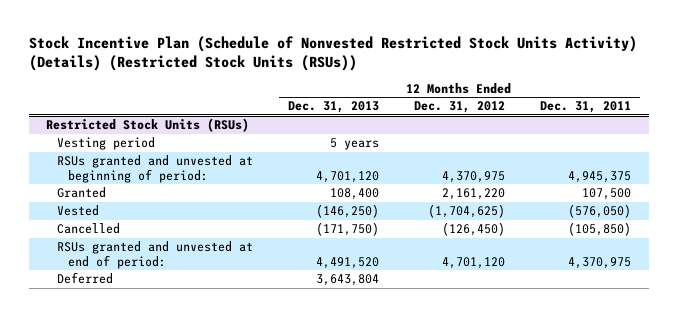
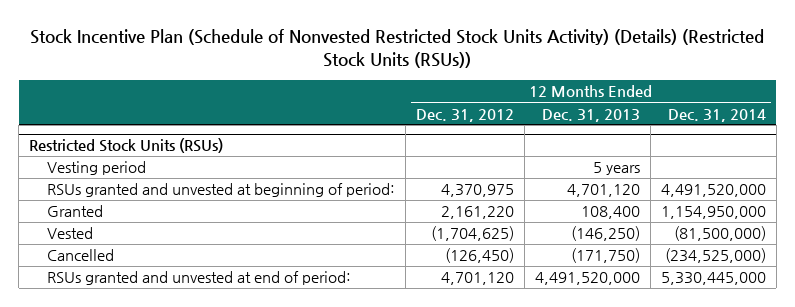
- | 12 Months Ended Dec. 31, 2013 | 12 Months Ended Dec. 31, 2012 | 12 Months Ended Dec. 31, 2011
+ | 12 Months Ended Dec. 31, 2012 | 12 Months Ended Dec. 31, 2013 | 12 Months Ended Dec. 31, 2014
@ Restricted Stock Units (RSUs)
- RSUs granted and unvested at end of period: | 4,491,520 | 4,701,120 | 4,370,975
- Deferred | 3,643,804 | |
+ RSUs granted and unvested at end of period: | 4,701,120 | 4,491,520,000 | 5,330,445,000

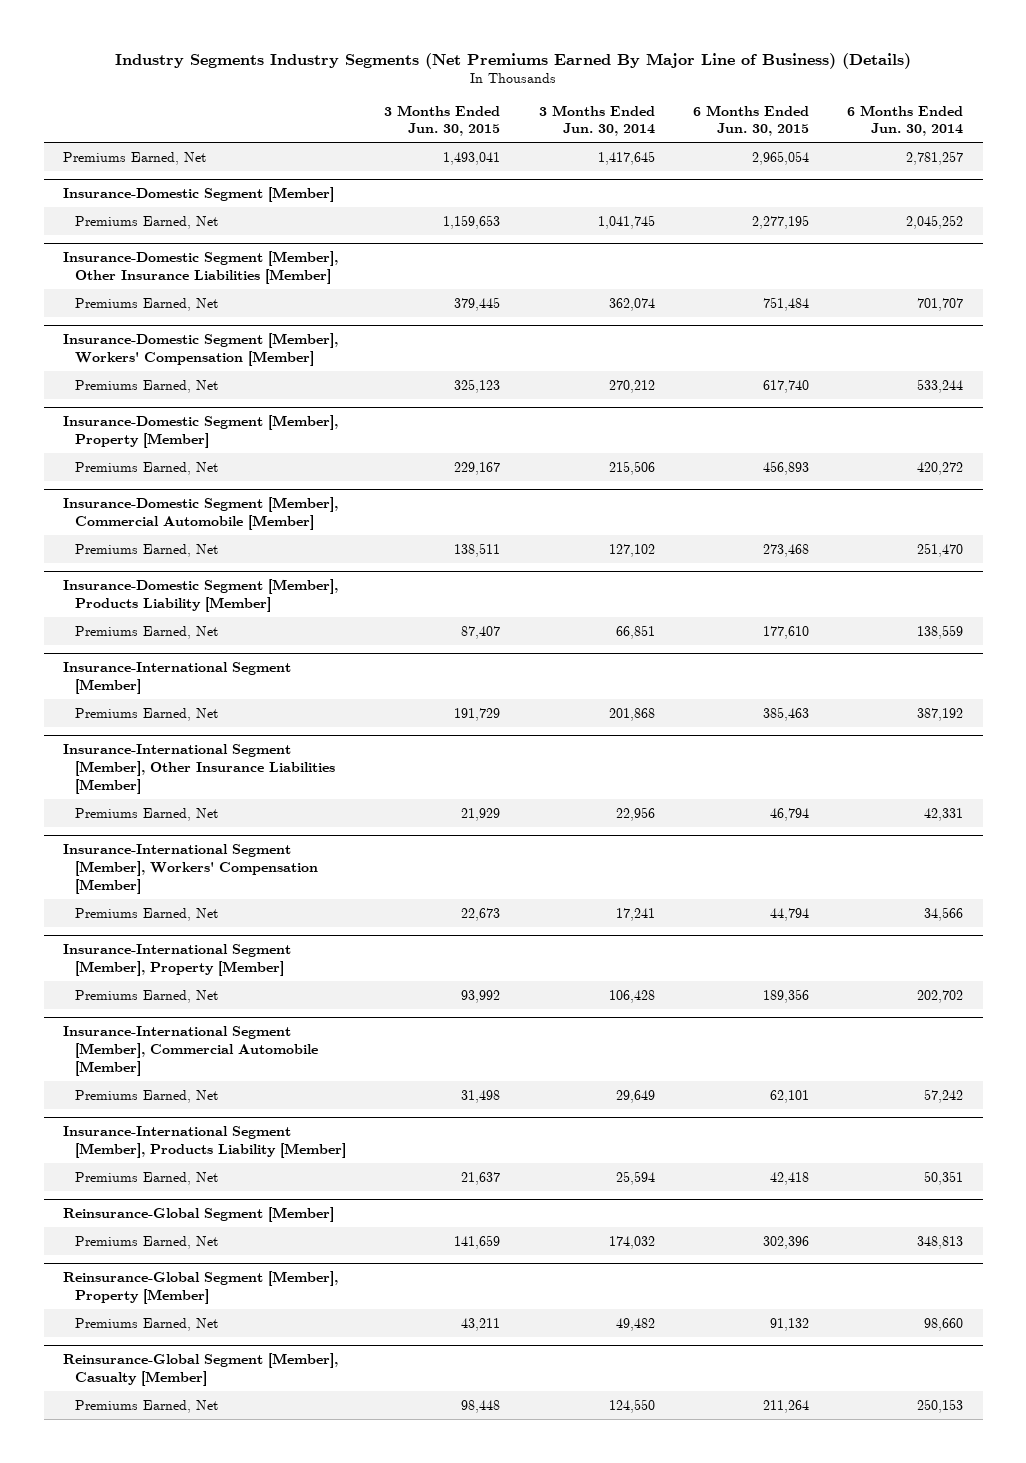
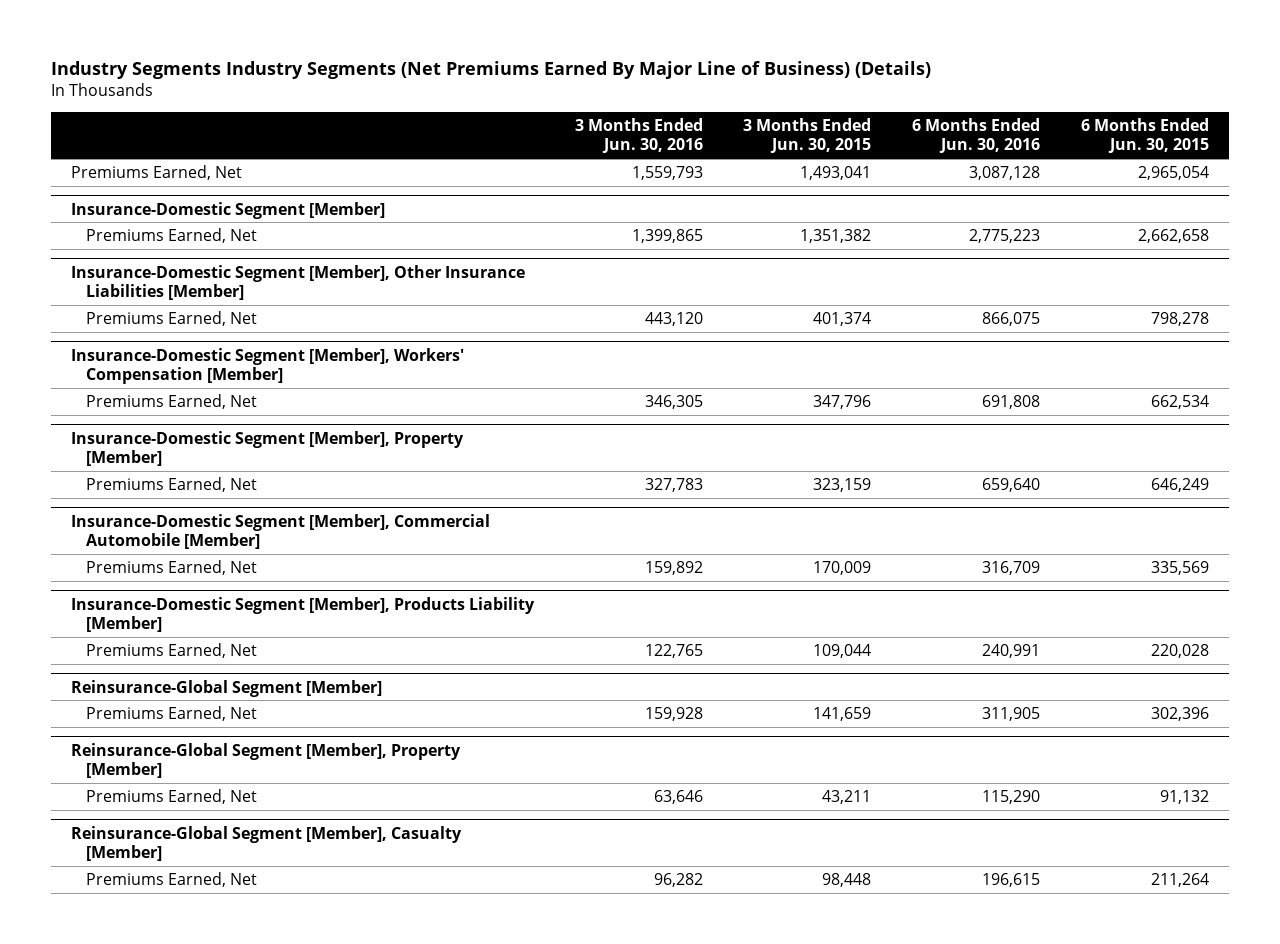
- | 3 Months Ended Jun. 30, 2015 | 3 Months Ended Jun. 30, 2014 | 6 Months Ended Jun. 30, 2015 | 6 Months Ended Jun. 30, 2014
+ | 3 Months Ended Jun. 30, 2016 | 3 Months Ended Jun. 30, 2015 | 6 Months Ended Jun. 30, 2016 | 6 Months Ended Jun. 30, 2015
@ Insurance-Domestic Segment [Member]
- Premiums Earned, Net | 1,159,653 | 1,041,745 | 2,277,195 | 2,045,252
+ Premiums Earned, Net | 1,399,865 | 1,351,382 | 2,775,223 | 2,662,658
@ Insurance-Domestic Segment [Member], Other Insurance Liabilities [Member]
- Premiums Earned, Net | 379,445 | 362,074 | 751,484 | 701,707
+ Premiums Earned, Net | 443,120 | 401,374 | 866,075 | 798,278
@ Insurance-Domestic Segment [Member], Workers' Compensation [Member]
- Premiums Earned, Net | 325,123 | 270,212 | 617,740 | 533,244
+ Premiums Earned, Net | 346,305 | 347,796 | 691,808 | 662,534
@ Insurance-Domestic Segment [Member], Property [Member]
- Premiums Earned, Net | 229,167 | 215,506 | 456,893 | 420,272
+ Premiums Earned, Net | 327,783 | 323,159 | 659,640 | 646,249
@ Insurance-Domestic Segment [Member], Commercial Automobile [Member]
- Premiums Earned, Net | 138,511 | 127,102 | 273,468 | 251,470
+ Premiums Earned, Net | 159,892 | 170,009 | 316,709 | 335,569
@ Insurance-Domestic Segment [Member], Products Liability [Member]
- Premiums Earned, Net | 87,407 | 66,851 | 177,610 | 138,559
- Insurance-International Segment [Member]
- Premiums Earned, Net | 191,729 | 201,868 | 385,463 | 387,192
- Insurance-International Segment [Member], Other Insurance Liabilities [Member]
- Premiums Earned, Net | 21,929 | 22,956 | 46,794 | 42,331
- Insurance-International Segment [Member], Workers' Compensation [Member]
- Premiums Earned, Net | 22,673 | 17,241 | 44,794 | 34,566
- Insurance-International Segment [Member], Property [Member]
- Premiums Earned, Net | 93,992 | 106,428 | 189,356 | 202,702
- Insurance-International Segment [Member], Commercial Automobile [Member]
- Premiums Earned, Net | 31,498 | 29,649 | 62,101 | 57,242
- Insurance-International Segment [Member], Products Liability [Member]
- Premiums Earned, Net | 21,637 | 25,594 | 42,418 | 50,351
@ Insurance-Domestic Segment [Member], Products Liability [Member]
+ Premiums Earned, Net | 122,765 | 109,044 | 240,991 | 220,028

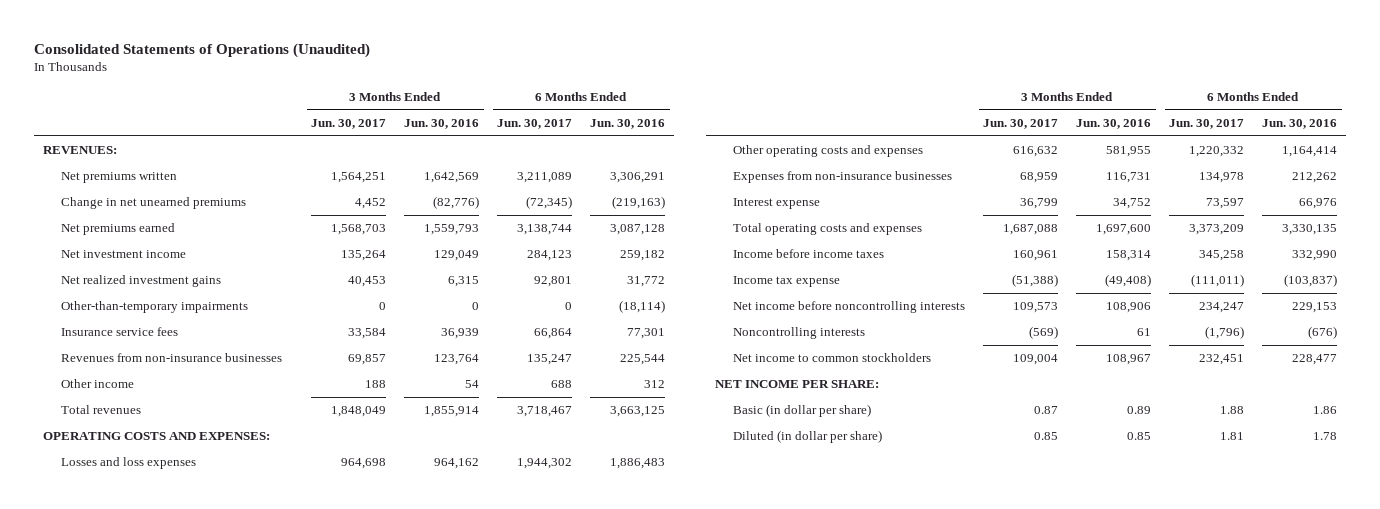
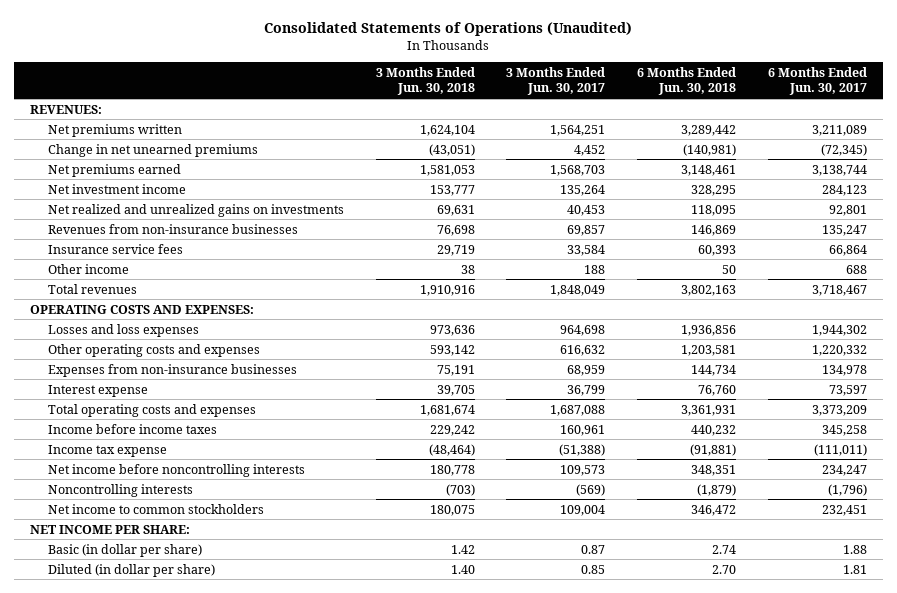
- | 3 Months Ended Jun. 30, 2017 | 3 Months Ended Jun. 30, 2016 | 6 Months Ended Jun. 30, 2017 | 6 Months Ended Jun. 30, 2016
+ | 3 Months Ended Jun. 30, 2018 | 3 Months Ended Jun. 30, 2017 | 6 Months Ended Jun. 30, 2018 | 6 Months Ended Jun. 30, 2017
- Net realized investment gains | 40,453 | 6,315 | 92,801 | 31,772
- Other-than-temporary impairments | 0 | 0 | 0 | (18,114)
+ Net realized and unrealized gains on investments | 69,631 | 40,453 | 118,095 | 92,801
moved down: Insurance service fees | 29,719 | 33,584 | 60,393 | 66,864

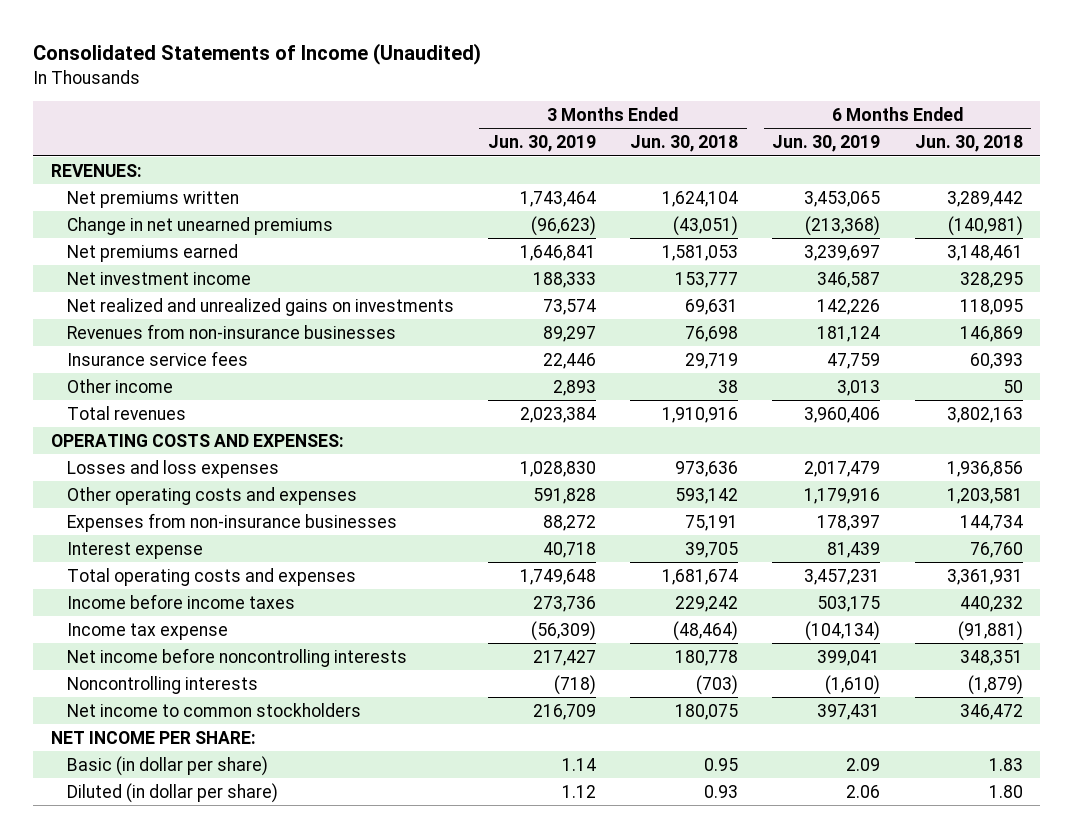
- Consolidated Statements of Operations (Unaudited)
+ Consolidated Statements of Income (Unaudited)
- | 3 Months Ended Jun. 30, 2018 | 3 Months Ended Jun. 30, 2017 | 6 Months Ended Jun. 30, 2018 | 6 Months Ended Jun. 30, 2017
+ | 3 Months Ended Jun. 30, 2019 | 3 Months Ended Jun. 30, 2018 | 6 Months Ended Jun. 30, 2019 | 6 Months Ended Jun. 30, 2018
- Basic (in dollar per share) | 1.42 | 0.87 | 2.74 | 1.88
- Diluted (in dollar per share) | 1.40 | 0.85 | 2.70 | 1.81
+ Basic (in dollar per share) | 1.14 | 0.95 | 2.09 | 1.83
+ Diluted (in dollar per share) | 1.12 | 0.93 | 2.06 | 1.80

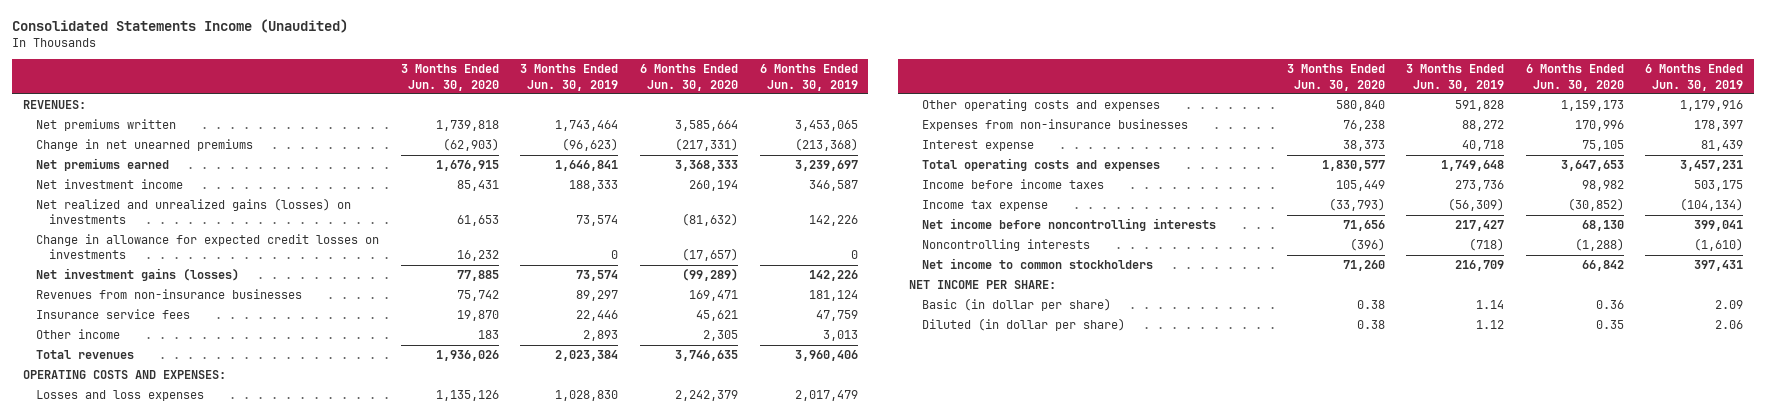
- Consolidated Statements of Income (Unaudited)
+ Consolidated Statements Income (Unaudited)
- | 3 Months Ended Jun. 30, 2019 | 3 Months Ended Jun. 30, 2018 | 6 Months Ended Jun. 30, 2019 | 6 Months Ended Jun. 30, 2018
+ | 3 Months Ended Jun. 30, 2020 | 3 Months Ended Jun. 30, 2019 | 6 Months Ended Jun. 30, 2020 | 6 Months Ended Jun. 30, 2019
- Net realized and unrealized gains on investments | 73,574 | 69,631 | 142,226 | 118,095
+ Net realized and unrealized gains (losses) on investments | 61,653 | 73,574 | (81,632) | 142,226
+ Change in allowance for expected credit losses on investments | 16,232 | 0 | (17,657) | 0
+ Net investment gains (losses) | 77,885 | 73,574 | (99,289) | 142,226

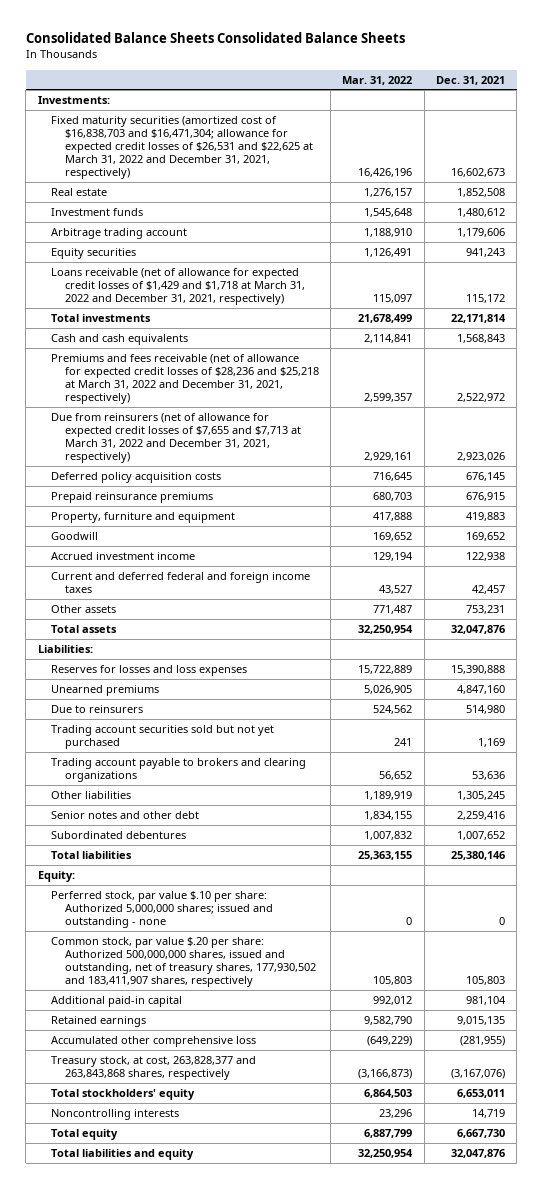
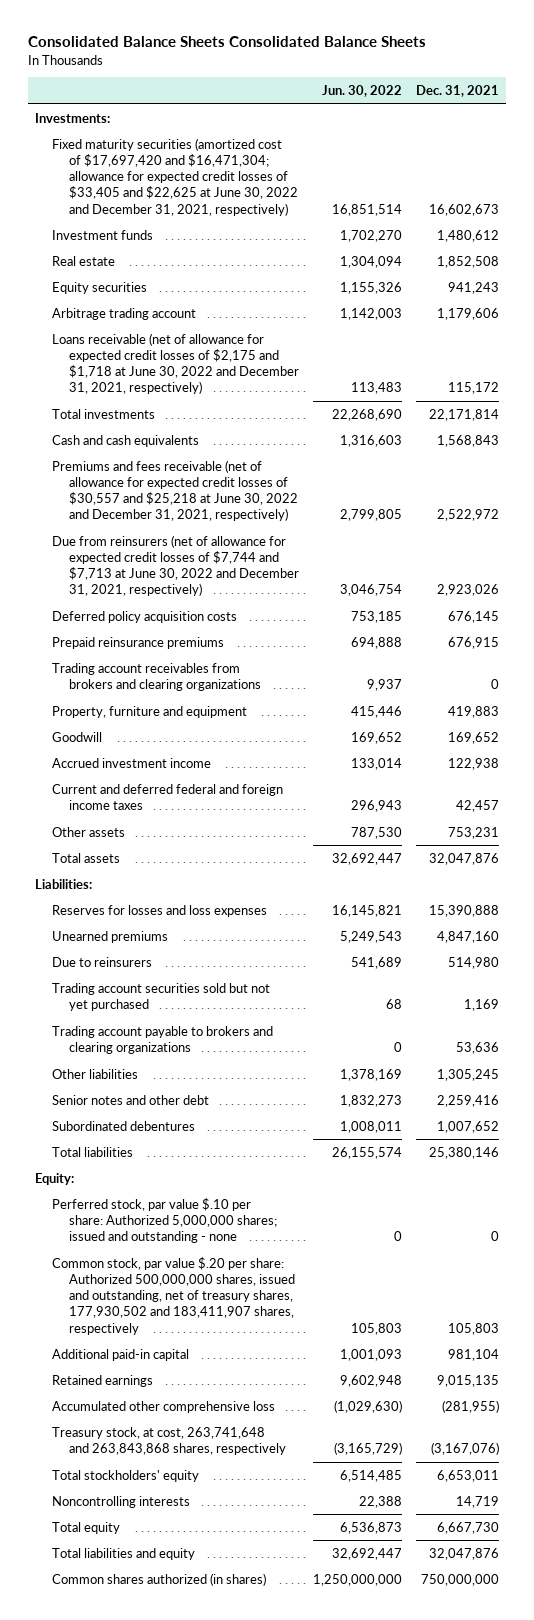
- | Mar. 31, 2022 | Dec. 31, 2021
+ | Jun. 30, 2022 | Dec. 31, 2021
- Fixed maturity securities (amortized cost of $16,838,703 and $16,471,304; allowance for expected credit losses of $26,531 and $22,625 at March 31, 2022 and December 31, 2021, respectively) | 16,426,196 | 16,602,673
+ Fixed maturity securities (amortized cost of $17,697,420 and $16,471,304; allowance for expected credit losses of $33,405 and $22,625 at June 30, 2022 and December 31, 2021, respectively) | 16,851,514 | 16,602,673
moved down: Real estate | 1,304,094 | 1,852,508
- Loans receivable (net of allowance for expected credit losses of $1,429 and $1,718 at March 31, 2022 and December 31, 2021, respectively) | 115,097 | 115,172
moved down: Arbitrage trading account | 1,142,003 | 1,179,606
+ Loans receivable (net of allowance for expected credit losses of $2,175 and $1,718 at June 30, 2022 and December 31, 2021, respectively) | 113,483 | 115,172
- Premiums and fees receivable (net of allowance for expected credit losses of $28,236 and $25,218 at March 31, 2022 and December 31, 2021, respectively) | 2,599,357 | 2,522,972
- Due from reinsurers (net of allowance for expected credit losses of $7,655 and $7,713 at March 31, 2022 and December 31, 2021, respectively) | 2,929,161 | 2,923,026
+ Premiums and fees receivable (net of allowance for expected credit losses of $30,557 and $25,218 at June 30, 2022 and December 31, 2021, respectively) | 2,799,805 | 2,522,972
+ Due from reinsurers (net of allowance for expected credit losses of $7,744 and $7,713 at June 30, 2022 and December 31, 2021, respectively) | 3,046,754 | 2,923,026
+ Trading account receivables from brokers and clearing organizations | 9,937 | 0
- Treasury stock, at cost, 263,828,377 and 263,843,868 shares, respectively | (3,166,873) | (3,167,076)
+ Treasury stock, at cost, 263,741,648 and 263,843,868 shares, respectively | (3,165,729) | (3,167,076)
+ Common shares authorized (in shares) | 1,250,000,000 | 750,000,000

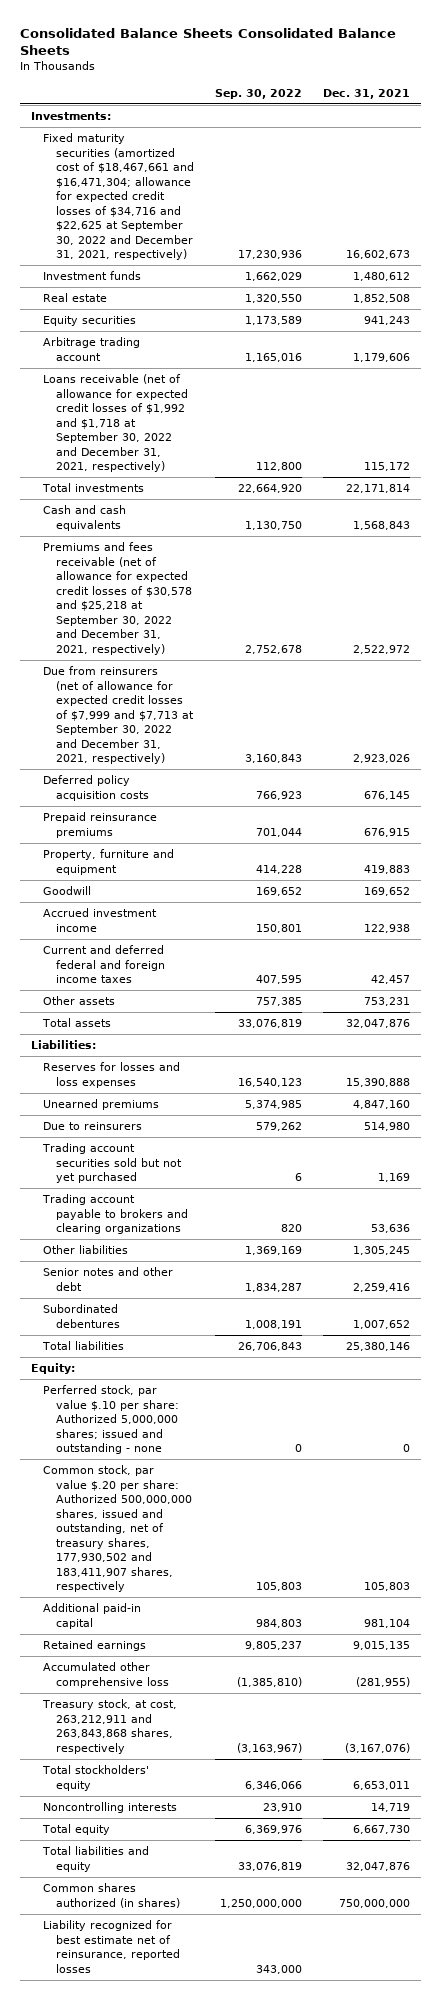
- | Jun. 30, 2022 | Dec. 31, 2021
+ | Sep. 30, 2022 | Dec. 31, 2021
- Fixed maturity securities (amortized cost of $17,697,420 and $16,471,304; allowance for expected credit losses of $33,405 and $22,625 at June 30, 2022 and December 31, 2021, respectively) | 16,851,514 | 16,602,673
+ Fixed maturity securities (amortized cost of $18,467,661 and $16,471,304; allowance for expected credit losses of $34,716 and $22,625 at September 30, 2022 and December 31, 2021, respectively) | 17,230,936 | 16,602,673
- Loans receivable (net of allowance for expected credit losses of $2,175 and $1,718 at June 30, 2022 and December 31, 2021, respectively) | 113,483 | 115,172
+ Loans receivable (net of allowance for expected credit losses of $1,992 and $1,718 at September 30, 2022 and December 31, 2021, respectively) | 112,800 | 115,172
- Premiums and fees receivable (net of allowance for expected credit losses of $30,557 and $25,218 at June 30, 2022 and December 31, 2021, respectively) | 2,799,805 | 2,522,972
- Due from reinsurers (net of allowance for expected credit losses of $7,744 and $7,713 at June 30, 2022 and December 31, 2021, respectively) | 3,046,754 | 2,923,026
+ Premiums and fees receivable (net of allowance for expected credit losses of $30,578 and $25,218 at September 30, 2022 and December 31, 2021, respectively) | 2,752,678 | 2,522,972
+ Due from reinsurers (net of allowance for expected credit losses of $7,999 and $7,713 at September 30, 2022 and December 31, 2021, respectively) | 3,160,843 | 2,923,026
- Trading account receivables from brokers and clearing organizations | 9,937 | 0
- Treasury stock, at cost, 263,741,648 and 263,843,868 shares, respectively | (3,165,729) | (3,167,076)
+ Treasury stock, at cost, 263,212,911 and 263,843,868 shares, respectively | (3,163,967) | (3,167,076)
+ Liability recognized for best estimate net of reinsurance, reported losses | 343,000 |

